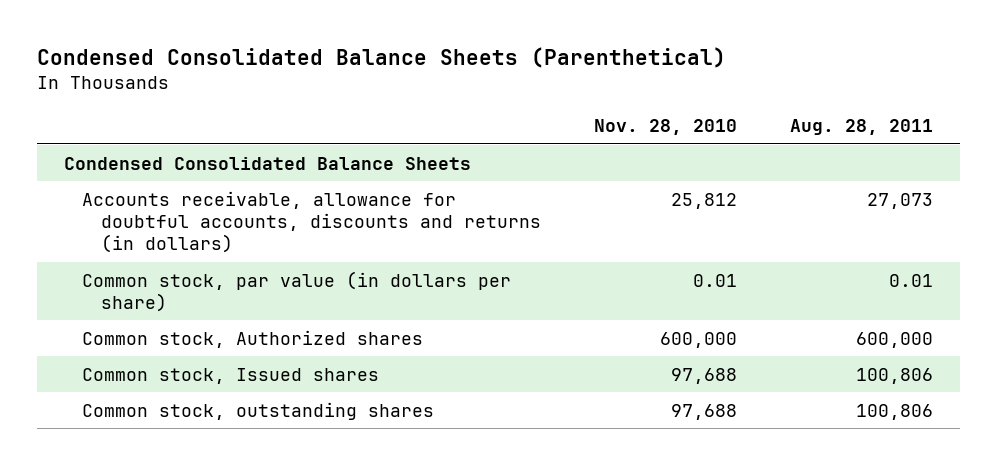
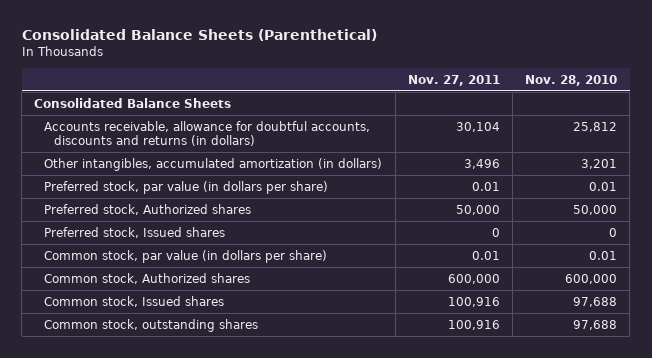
- Condensed Consolidated Balance Sheets (Parenthetical)
+ Consolidated Balance Sheets (Parenthetical)
- | Nov. 28, 2010 | Aug. 28, 2011
+ | Nov. 27, 2011 | Nov. 28, 2010
- Condensed Consolidated Balance Sheets
+ Consolidated Balance Sheets
+ Other intangibles, accumulated amortization (in dollars) | 3,496 | 3,201
+ Preferred stock, par value (in dollars per share) | 0.01 | 0.01
+ Preferred stock, Authorized shares | 50,000 | 50,000
+ Preferred stock, Issued shares | 0 | 0

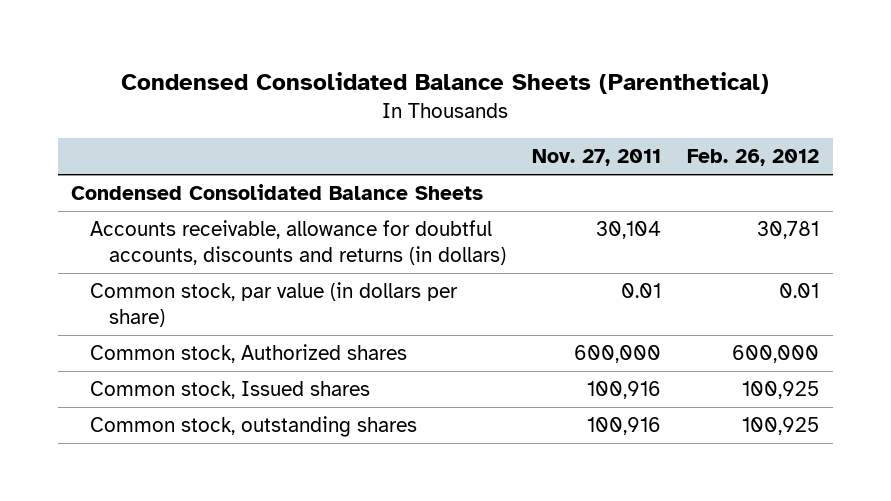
- Consolidated Balance Sheets (Parenthetical)
+ Condensed Consolidated Balance Sheets (Parenthetical)
- | Nov. 27, 2011 | Nov. 28, 2010
+ | Nov. 27, 2011 | Feb. 26, 2012
- Consolidated Balance Sheets
+ Condensed Consolidated Balance Sheets
- Other intangibles, accumulated amortization (in dollars) | 3,496 | 3,201
- Preferred stock, par value (in dollars per share) | 0.01 | 0.01
- Preferred stock, Authorized shares | 50,000 | 50,000
- Preferred stock, Issued shares | 0 | 0

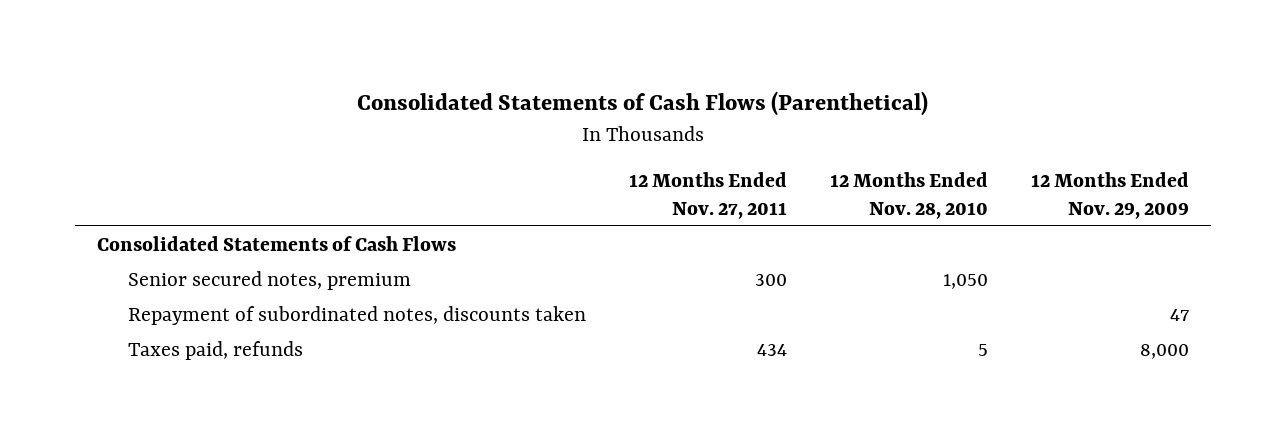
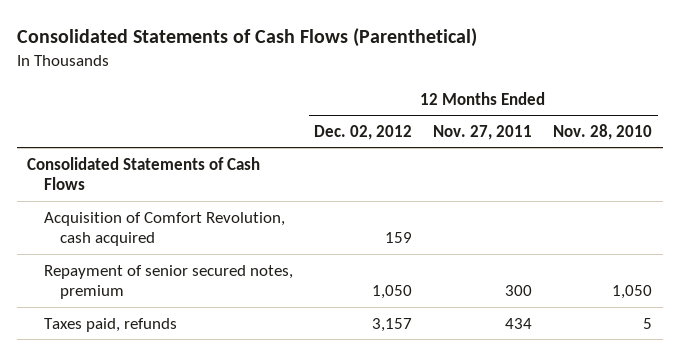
- | 12 Months Ended Nov. 27, 2011 | 12 Months Ended Nov. 28, 2010 | 12 Months Ended Nov. 29, 2009
+ | 12 Months Ended Dec. 02, 2012 | 12 Months Ended Nov. 27, 2011 | 12 Months Ended Nov. 28, 2010
- Senior secured notes, premium | 300 | 1,050 |
- Repayment of subordinated notes, discounts taken | | | 47
+ Acquisition of Comfort Revolution, cash acquired | 159 | |
+ Repayment of senior secured notes, premium | 1,050 | 300 | 1,050

